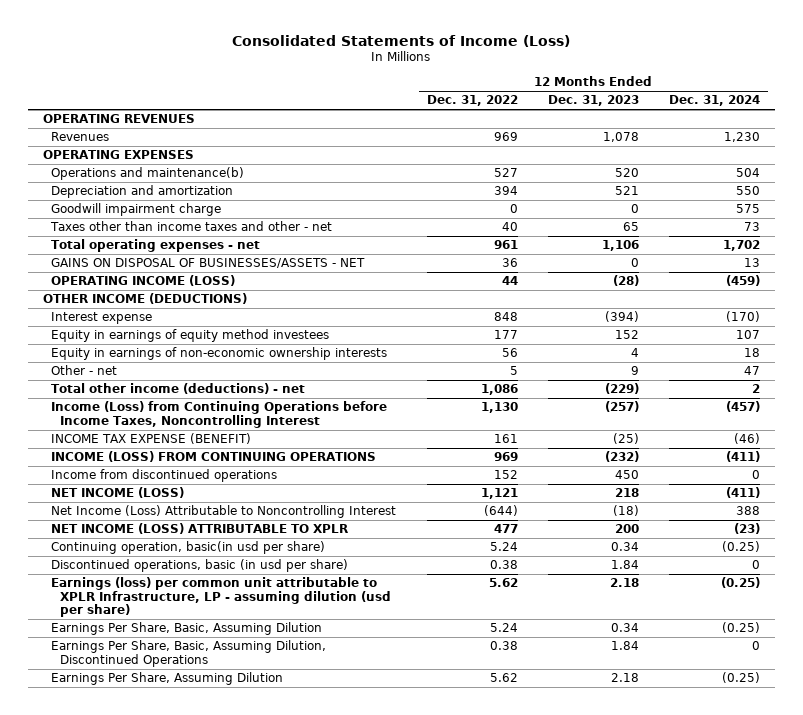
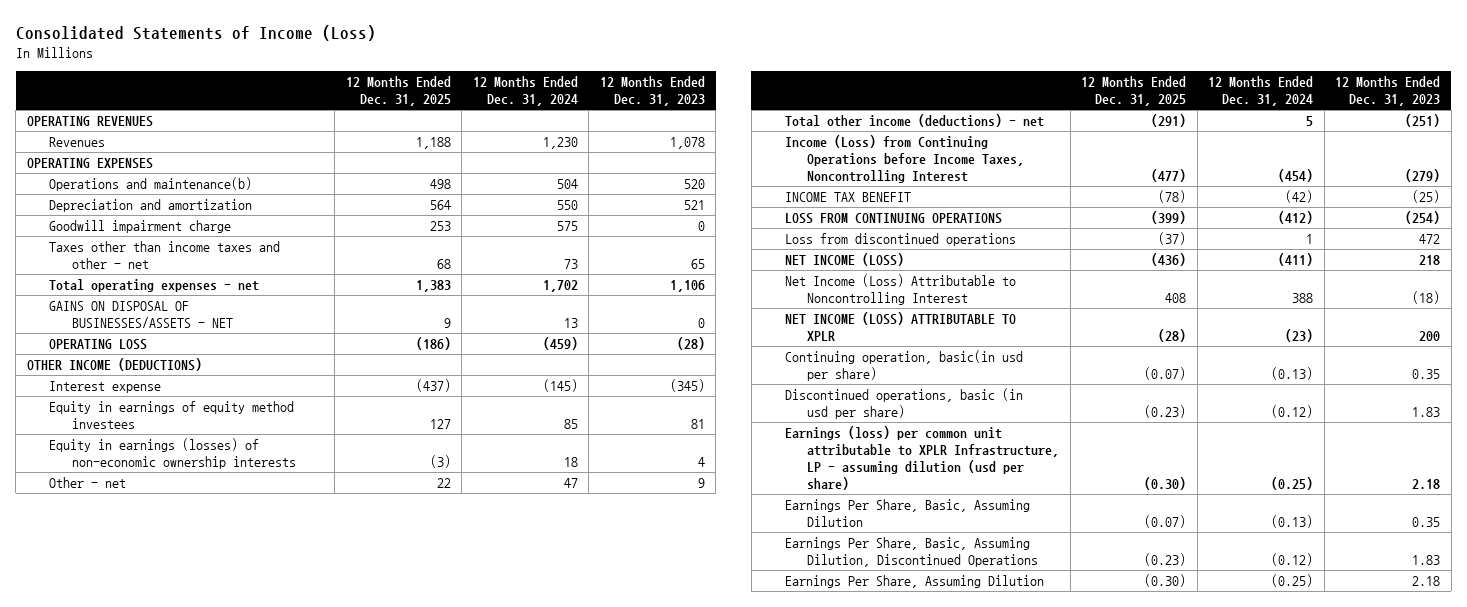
- | 12 Months Ended Dec. 31, 2022 | 12 Months Ended Dec. 31, 2023 | 12 Months Ended Dec. 31, 2024
+ | 12 Months Ended Dec. 31, 2025 | 12 Months Ended Dec. 31, 2024 | 12 Months Ended Dec. 31, 2023
- OPERATING INCOME (LOSS) | 44 | (28) | (459)
+ OPERATING LOSS | (186) | (459) | (28)
- Interest expense | 848 | (394) | (170)
- Equity in earnings of equity method investees | 177 | 152 | 107
- Equity in earnings of non-economic ownership interests | 56 | 4 | 18
+ Interest expense | (437) | (145) | (345)
+ Equity in earnings of equity method investees | 127 | 85 | 81
+ Equity in earnings (losses) of non-economic ownership interests | (3) | 18 | 4
- Total other income (deductions) - net | 1,086 | (229) | 2
- Income (Loss) from Continuing Operations before Income Taxes, Noncontrolling Interest | 1,130 | (257) | (457)
- INCOME TAX EXPENSE (BENEFIT) | 161 | (25) | (46)
- INCOME (LOSS) FROM CONTINUING OPERATIONS | 969 | (232) | (411)
- Income from discontinued operations | 152 | 450 | 0
+ Total other income (deductions) - net | (291) | 5 | (251)
+ Income (Loss) from Continuing Operations before Income Taxes, Noncontrolling Interest | (477) | (454) | (279)
+ INCOME TAX BENEFIT | (78) | (42) | (25)
+ LOSS FROM CONTINUING OPERATIONS | (399) | (412) | (254)
+ Loss from discontinued operations | (37) | 1 | 472
- Continuing operation, basic(in usd per share) | 5.24 | 0.34 | (0.25)
- Discontinued operations, basic (in usd per share) | 0.38 | 1.84 | 0
+ Continuing operation, basic(in usd per share) | (0.07) | (0.13) | 0.35
+ Discontinued operations, basic (in usd per share) | (0.23) | (0.12) | 1.83
- Earnings Per Share, Basic, Assuming Dilution | 5.24 | 0.34 | (0.25)
- Earnings Per Share, Basic, Assuming Dilution, Discontinued Operations | 0.38 | 1.84 | 0
+ Earnings Per Share, Basic, Assuming Dilution | (0.07) | (0.13) | 0.35
+ Earnings Per Share, Basic, Assuming Dilution, Discontinued Operations | (0.23) | (0.12) | 1.83

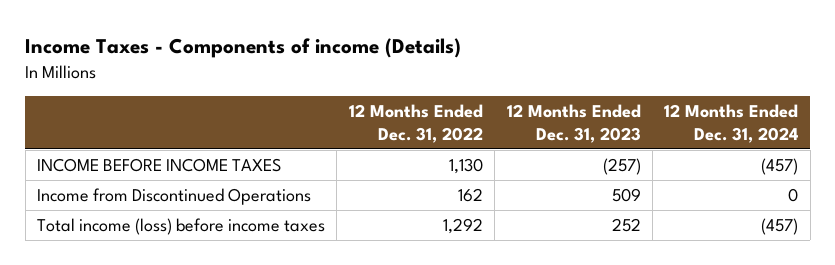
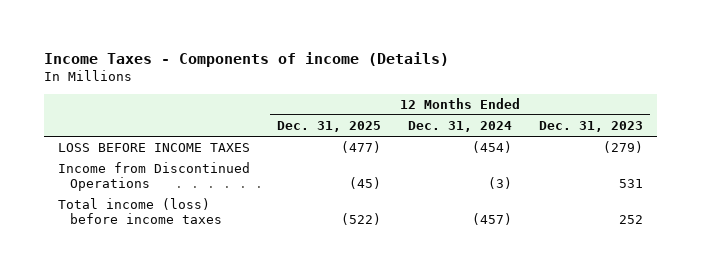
- | 12 Months Ended Dec. 31, 2022 | 12 Months Ended Dec. 31, 2023 | 12 Months Ended Dec. 31, 2024
+ | 12 Months Ended Dec. 31, 2025 | 12 Months Ended Dec. 31, 2024 | 12 Months Ended Dec. 31, 2023
- INCOME BEFORE INCOME TAXES | 1,130 | (257) | (457)
- Income from Discontinued Operations | 162 | 509 | 0
+ LOSS BEFORE INCOME TAXES | (477) | (454) | (279)
+ Income from Discontinued Operations | (45) | (3) | 531

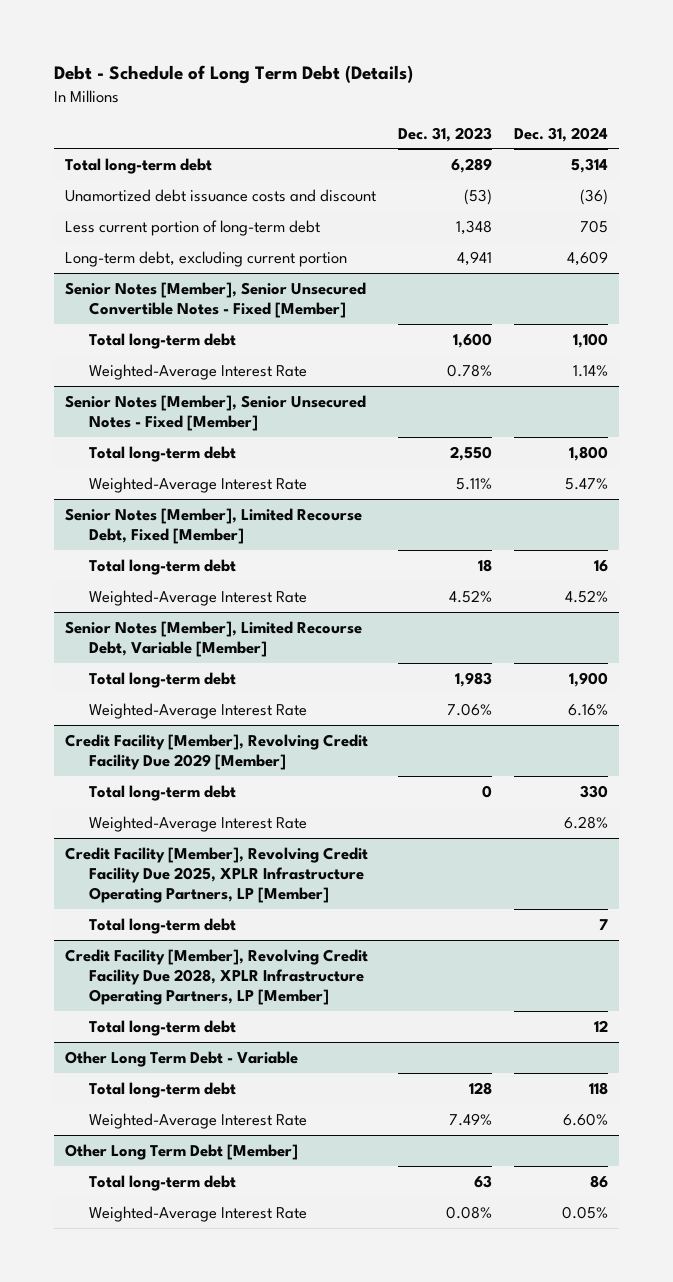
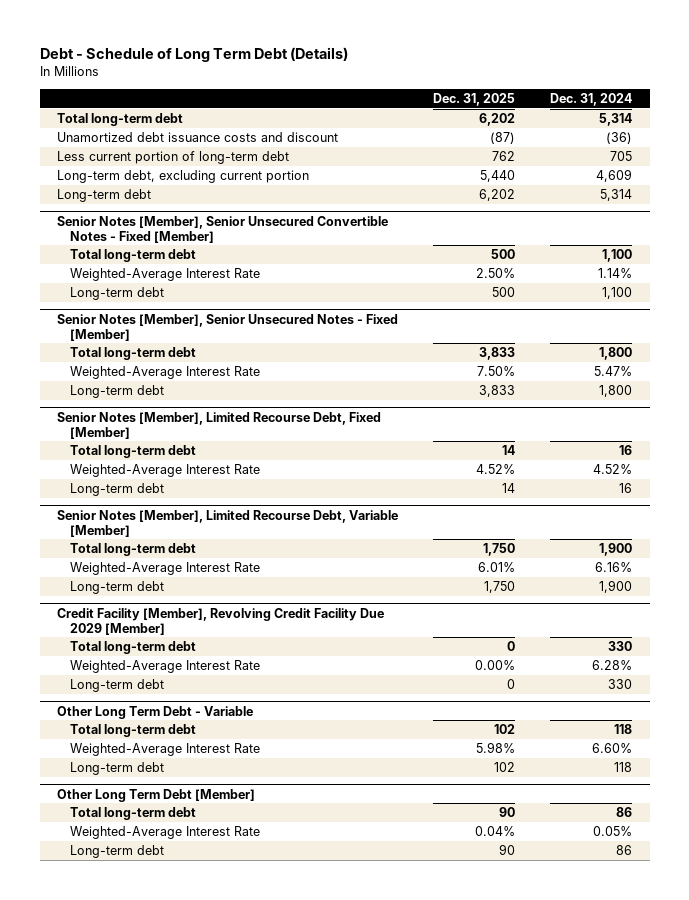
- | Dec. 31, 2023 | Dec. 31, 2024
+ | Dec. 31, 2025 | Dec. 31, 2024
+ Long-term debt | 6,202 | 5,314
@ Senior Notes [Member], Senior Unsecured Convertible Notes - Fixed [Member]
+ Long-term debt | 500 | 1,100
@ Senior Notes [Member], Senior Unsecured Notes - Fixed [Member]
+ Long-term debt | 3,833 | 1,800
@ Senior Notes [Member], Limited Recourse Debt, Fixed [Member]
+ Long-term debt | 14 | 16
@ Senior Notes [Member], Limited Recourse Debt, Variable [Member]
+ Long-term debt | 1,750 | 1,900
- Credit Facility [Member], Revolving Credit Facility Due 2025, XPLR Infrastructure Operating Partners, LP [Member]
- Total long-term debt | | 7
- Credit Facility [Member], Revolving Credit Facility Due 2028, XPLR Infrastructure Operating Partners, LP [Member]
- Total long-term debt | | 12
@ Credit Facility [Member], Revolving Credit Facility Due 2029 [Member]
+ Long-term debt | 0 | 330
@ Other Long Term Debt - Variable
+ Long-term debt | 102 | 118
@ Other Long Term Debt [Member]
+ Long-term debt | 90 | 86

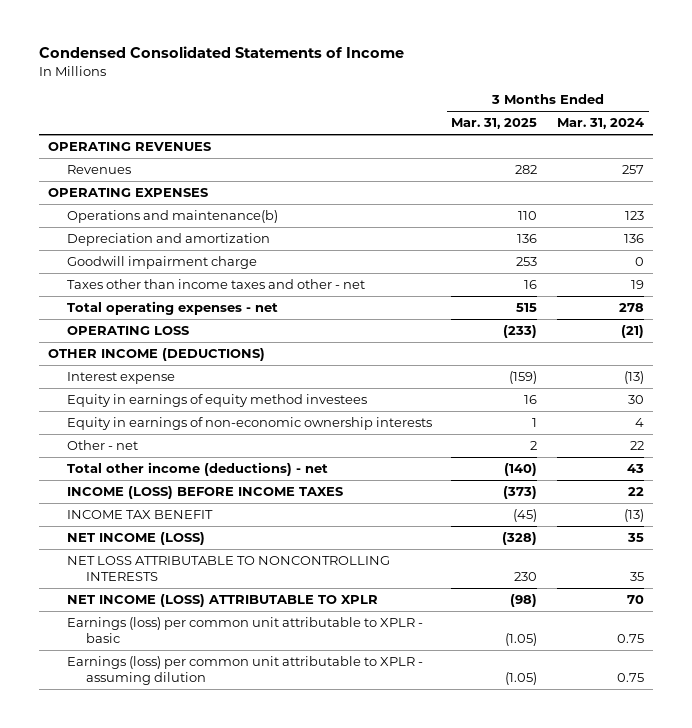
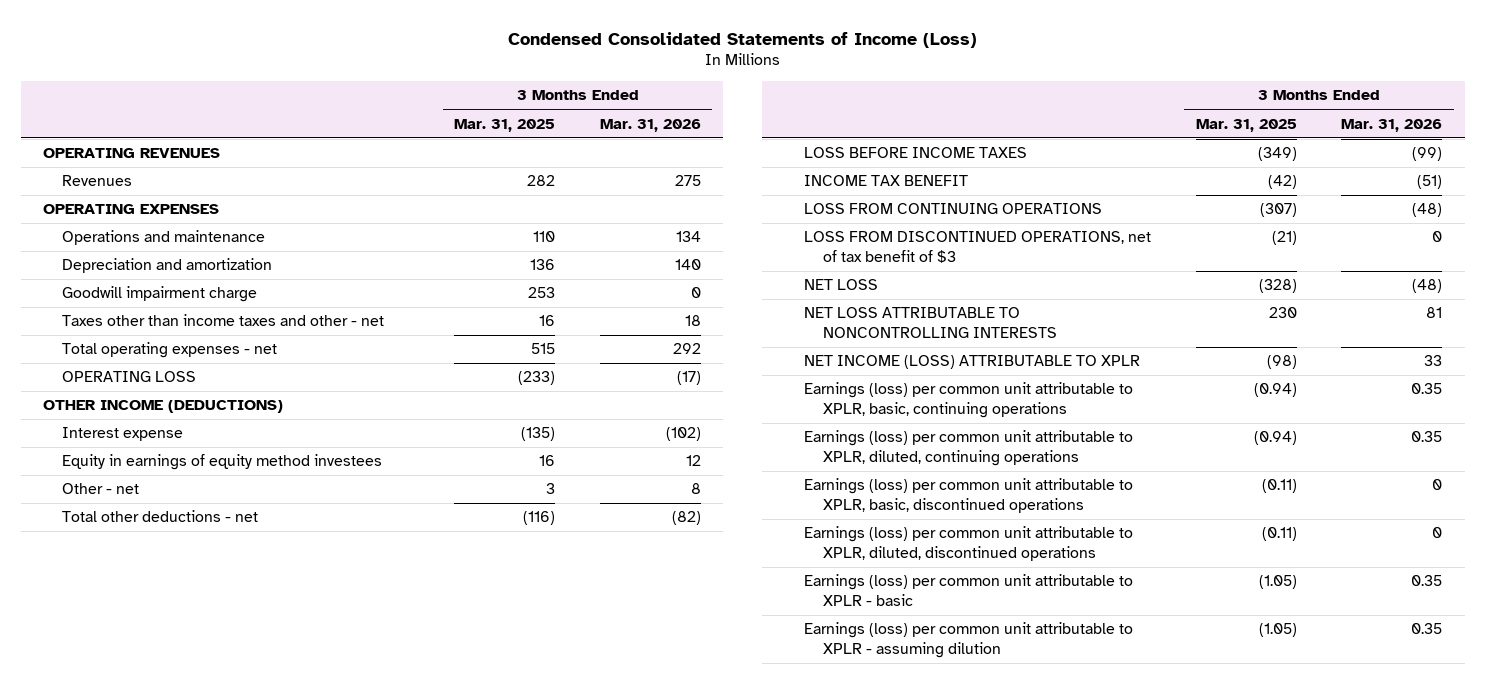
- Condensed Consolidated Statements of Income
+ Condensed Consolidated Statements of Income (Loss)
- | 3 Months Ended Mar. 31, 2025 | 3 Months Ended Mar. 31, 2024
+ | 3 Months Ended Mar. 31, 2025 | 3 Months Ended Mar. 31, 2026
- Operations and maintenance(b) | 110 | 123
+ Operations and maintenance | 110 | 134
- Interest expense | (159) | (13)
+ Interest expense | (135) | (102)
- Equity in earnings of non-economic ownership interests | 1 | 4
- Other - net | 2 | 22
- Total other income (deductions) - net | (140) | 43
- INCOME (LOSS) BEFORE INCOME TAXES | (373) | 22
- INCOME TAX BENEFIT | (45) | (13)
- NET INCOME (LOSS) | (328) | 35
+ Other - net | 3 | 8
+ Total other deductions - net | (116) | (82)
+ LOSS BEFORE INCOME TAXES | (349) | (99)
+ INCOME TAX BENEFIT | (42) | (51)
+ LOSS FROM CONTINUING OPERATIONS | (307) | (48)
+ LOSS FROM DISCONTINUED OPERATIONS, net of tax benefit of $3 | (21) | 0
+ NET LOSS | (328) | (48)
+ Earnings (loss) per common unit attributable to XPLR, basic, continuing operations | (0.94) | 0.35
+ Earnings (loss) per common unit attributable to XPLR, diluted, continuing operations | (0.94) | 0.35
+ Earnings (loss) per common unit attributable to XPLR, basic, discontinued operations | (0.11) | 0
+ Earnings (loss) per common unit attributable to XPLR, diluted, discontinued operations | (0.11) | 0

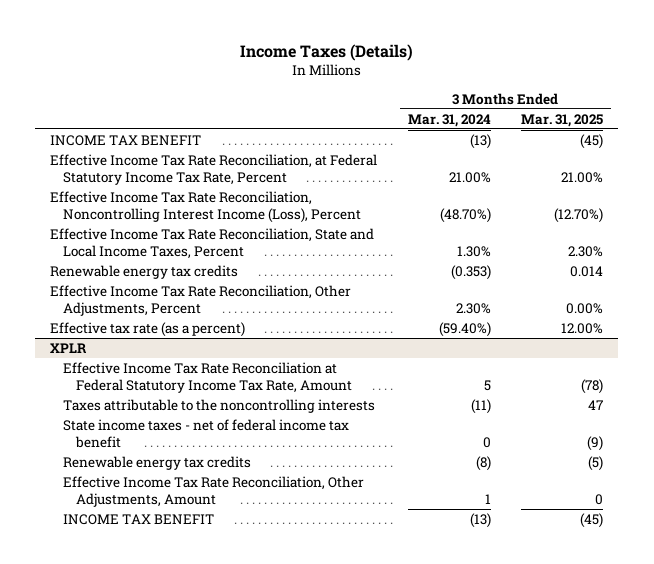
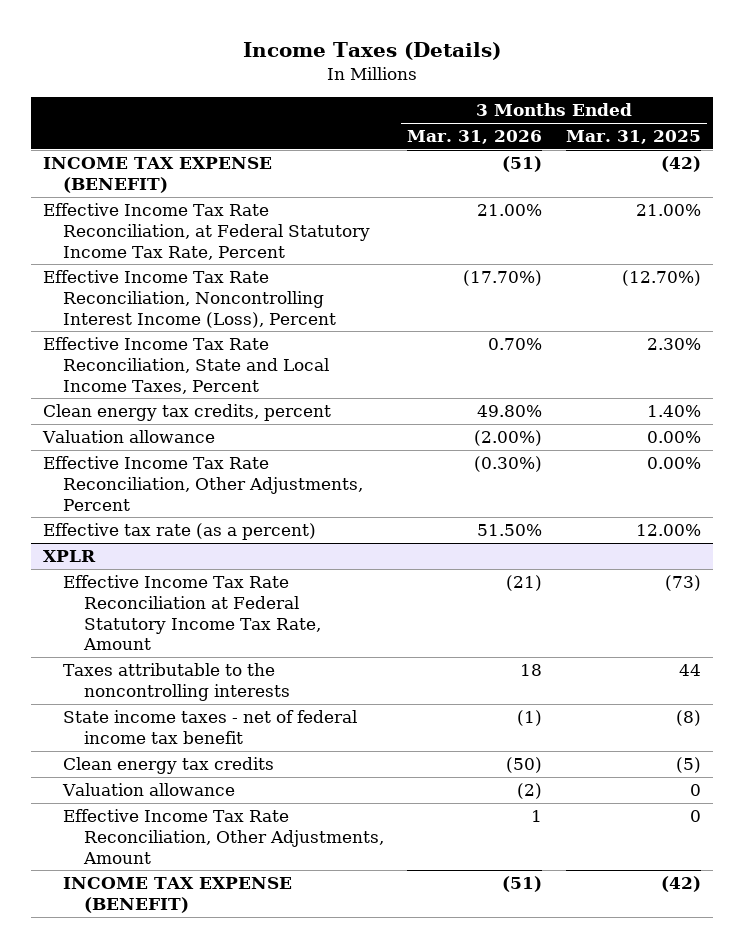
- | 3 Months Ended Mar. 31, 2024 | 3 Months Ended Mar. 31, 2025
+ | 3 Months Ended Mar. 31, 2026 | 3 Months Ended Mar. 31, 2025
- INCOME TAX BENEFIT | (13) | (45)
+ INCOME TAX EXPENSE (BENEFIT) | (51) | (42)
- Renewable energy tax credits | (0.353) | 0.014
+ Clean energy tax credits, percent | 49.80% | 1.40%
+ Valuation allowance | (2.00%) | 0.00%
@ XPLR
- Effective Income Tax Rate Reconciliation at Federal Statutory Income Tax Rate, Amount | 5 | (78)
- Taxes attributable to the noncontrolling interests | (11) | 47
- State income taxes - net of federal income tax benefit | 0 | (9)
- Renewable energy tax credits | (8) | (5)
+ Effective Income Tax Rate Reconciliation at Federal Statutory Income Tax Rate, Amount | (21) | (73)
+ Taxes attributable to the noncontrolling interests | 18 | 44
+ State income taxes - net of federal income tax benefit | (1) | (8)
+ Clean energy tax credits | (50) | (5)
+ Valuation allowance | (2) | 0
- INCOME TAX BENEFIT | (13) | (45)
+ INCOME TAX EXPENSE (BENEFIT) | (51) | (42)

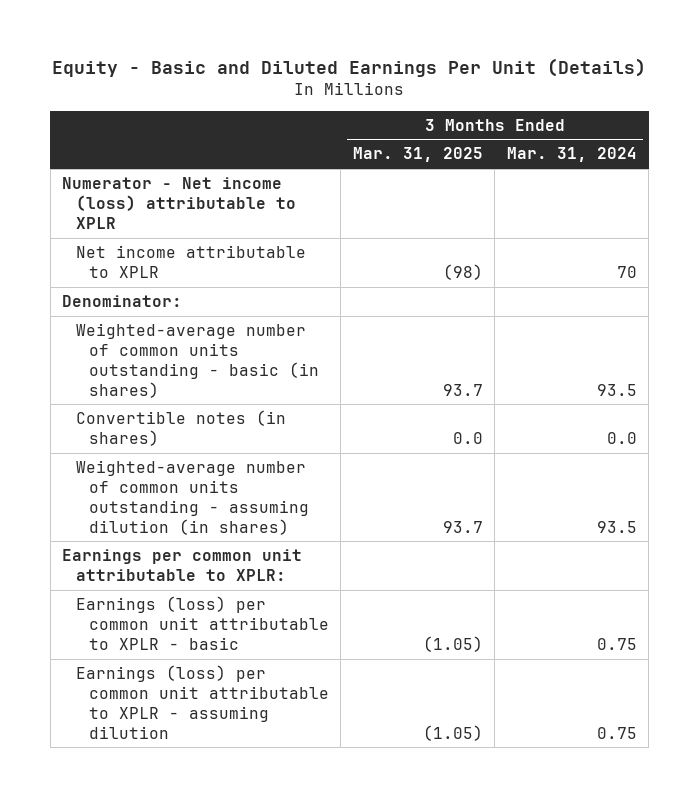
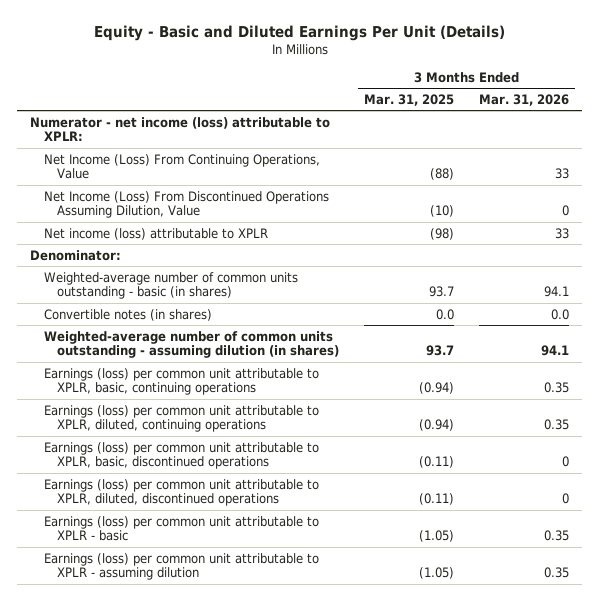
- | 3 Months Ended Mar. 31, 2025 | 3 Months Ended Mar. 31, 2024
+ | 3 Months Ended Mar. 31, 2025 | 3 Months Ended Mar. 31, 2026
- Numerator - Net income (loss) attributable to XPLR
- Net income attributable to XPLR | (98) | 70
+ Numerator - net income (loss) attributable to XPLR:
+ Net Income (Loss) From Continuing Operations, Value | (88) | 33
+ Net Income (Loss) From Discontinued Operations Assuming Dilution, Value | (10) | 0
+ Net income (loss) attributable to XPLR | (98) | 33
- Earnings per common unit attributable to XPLR:
+ Earnings (loss) per common unit attributable to XPLR, basic, continuing operations | (0.94) | 0.35
+ Earnings (loss) per common unit attributable to XPLR, diluted, continuing operations | (0.94) | 0.35
+ Earnings (loss) per common unit attributable to XPLR, basic, discontinued operations | (0.11) | 0
+ Earnings (loss) per common unit attributable to XPLR, diluted, discontinued operations | (0.11) | 0

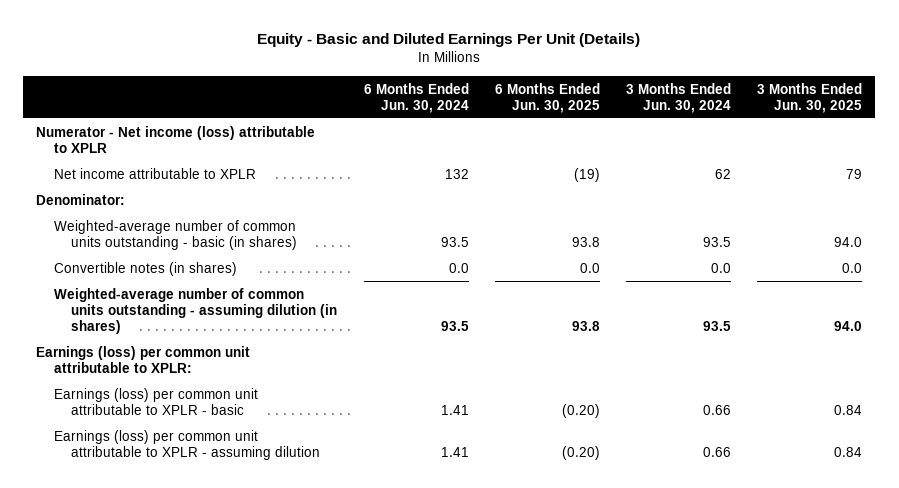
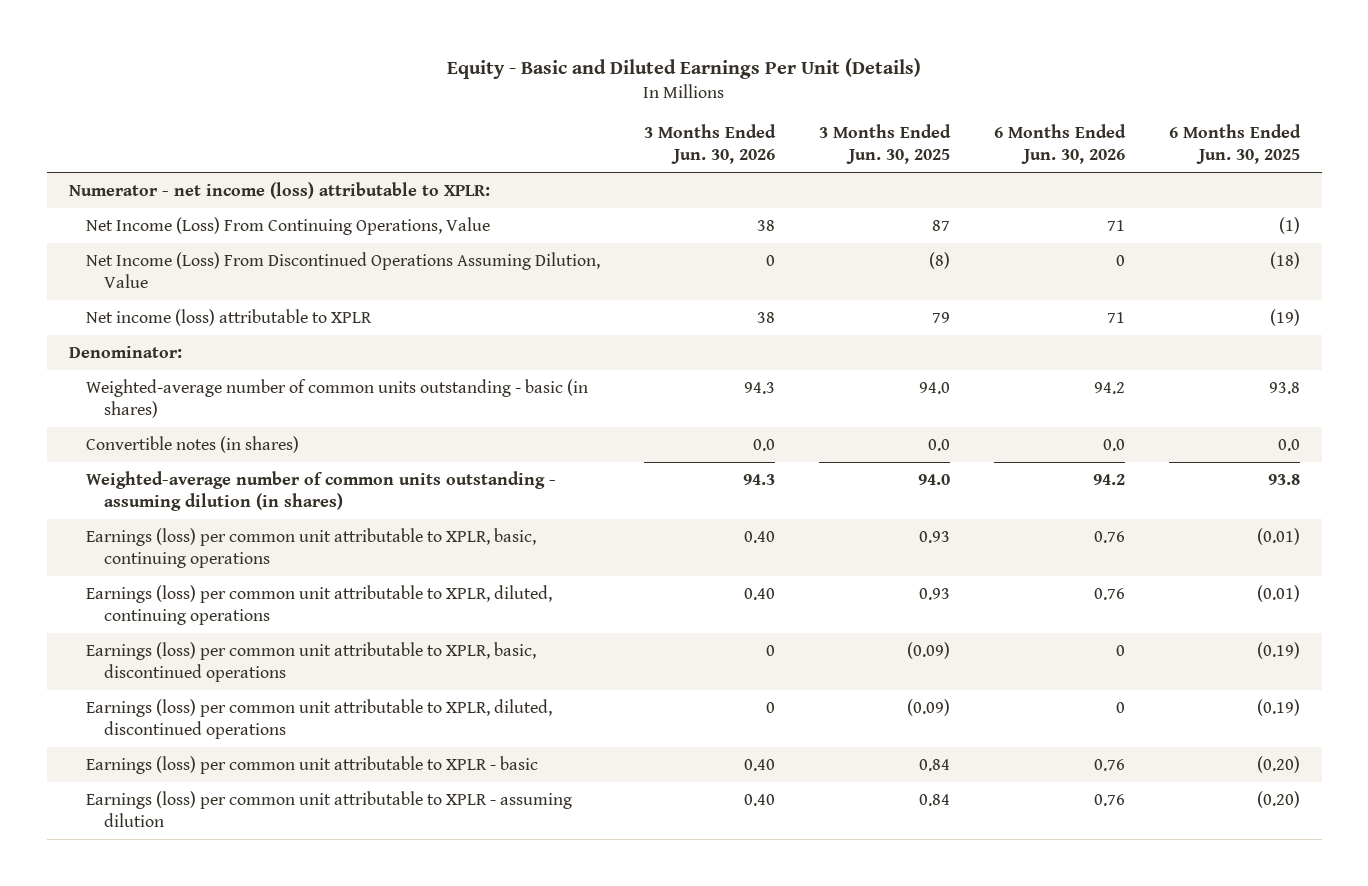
- | 6 Months Ended Jun. 30, 2024 | 6 Months Ended Jun. 30, 2025 | 3 Months Ended Jun. 30, 2024 | 3 Months Ended Jun. 30, 2025
+ | 3 Months Ended Jun. 30, 2026 | 3 Months Ended Jun. 30, 2025 | 6 Months Ended Jun. 30, 2026 | 6 Months Ended Jun. 30, 2025
- Numerator - Net income (loss) attributable to XPLR
- Net income attributable to XPLR | 132 | (19) | 62 | 79
+ Numerator - net income (loss) attributable to XPLR:
+ Net Income (Loss) From Continuing Operations, Value | 38 | 87 | 71 | (1)
+ Net Income (Loss) From Discontinued Operations Assuming Dilution, Value | 0 | (8) | 0 | (18)
+ Net income (loss) attributable to XPLR | 38 | 79 | 71 | (19)
- Earnings (loss) per common unit attributable to XPLR:
+ Earnings (loss) per common unit attributable to XPLR, basic, continuing operations | 0.40 | 0.93 | 0.76 | (0.01)
+ Earnings (loss) per common unit attributable to XPLR, diluted, continuing operations | 0.40 | 0.93 | 0.76 | (0.01)
+ Earnings (loss) per common unit attributable to XPLR, basic, discontinued operations | 0 | (0.09) | 0 | (0.19)
+ Earnings (loss) per common unit attributable to XPLR, diluted, discontinued operations | 0 | (0.09) | 0 | (0.19)

